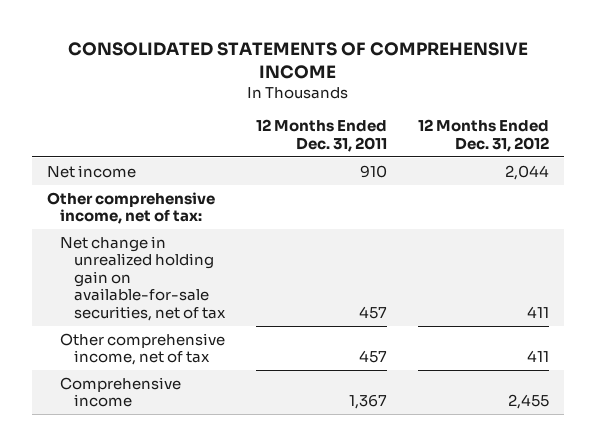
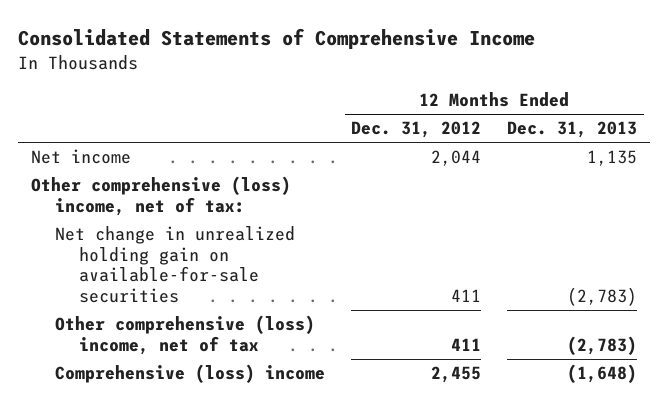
- CONSOLIDATED STATEMENTS OF COMPREHENSIVE INCOME
+ Consolidated Statements of Comprehensive Income
- | 12 Months Ended Dec. 31, 2011 | 12 Months Ended Dec. 31, 2012
+ | 12 Months Ended Dec. 31, 2012 | 12 Months Ended Dec. 31, 2013
- Other comprehensive income, net of tax:
- Net change in unrealized holding gain on available-for-sale securities, net of tax | 457 | 411
- Other comprehensive income, net of tax | 457 | 411
- Comprehensive income | 1,367 | 2,455
+ Other comprehensive (loss) income, net of tax:
+ Net change in unrealized holding gain on available-for-sale securities | 411 | (2,783)
+ Other comprehensive (loss) income, net of tax | 411 | (2,783)
+ Comprehensive (loss) income | 2,455 | (1,648)

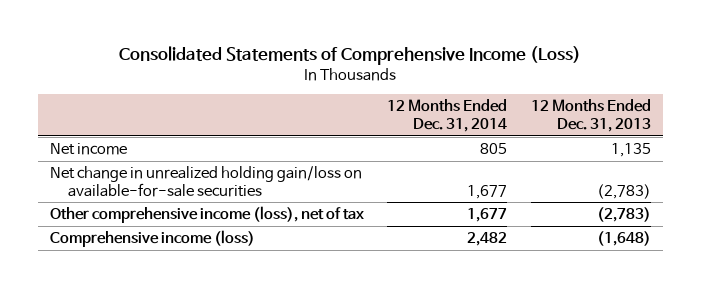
- Consolidated Statements of Comprehensive Income
+ Consolidated Statements of Comprehensive Income (Loss)
- | 12 Months Ended Dec. 31, 2012 | 12 Months Ended Dec. 31, 2013
+ | 12 Months Ended Dec. 31, 2014 | 12 Months Ended Dec. 31, 2013
- Other comprehensive (loss) income, net of tax:
- Net change in unrealized holding gain on available-for-sale securities | 411 | (2,783)
- Other comprehensive (loss) income, net of tax | 411 | (2,783)
- Comprehensive (loss) income | 2,455 | (1,648)
+ Net change in unrealized holding gain/loss on available-for-sale securities | 1,677 | (2,783)
+ Other comprehensive income (loss), net of tax | 1,677 | (2,783)
+ Comprehensive income (loss) | 2,482 | (1,648)

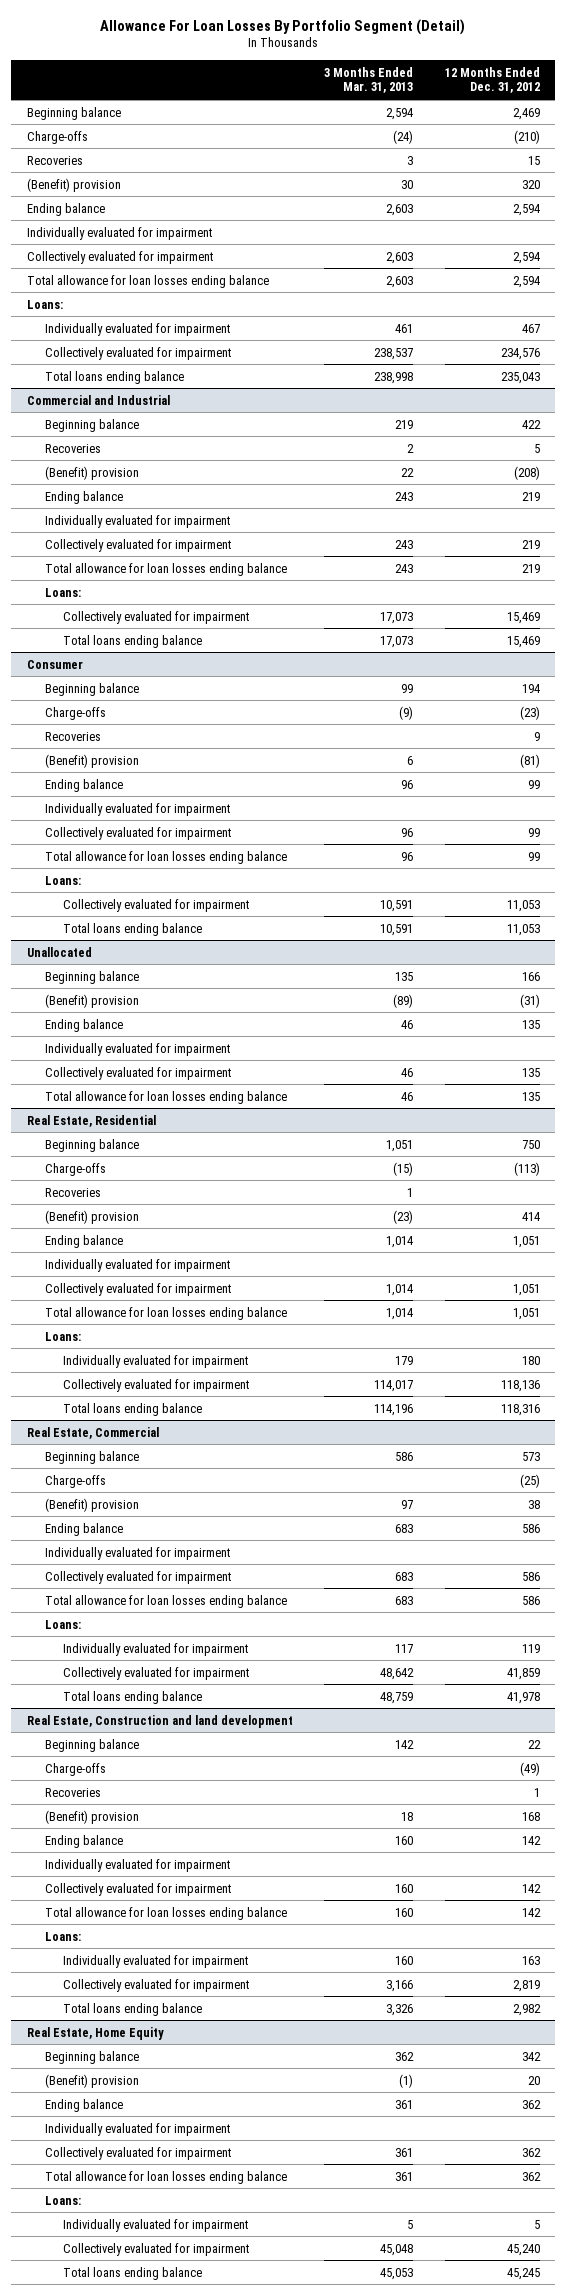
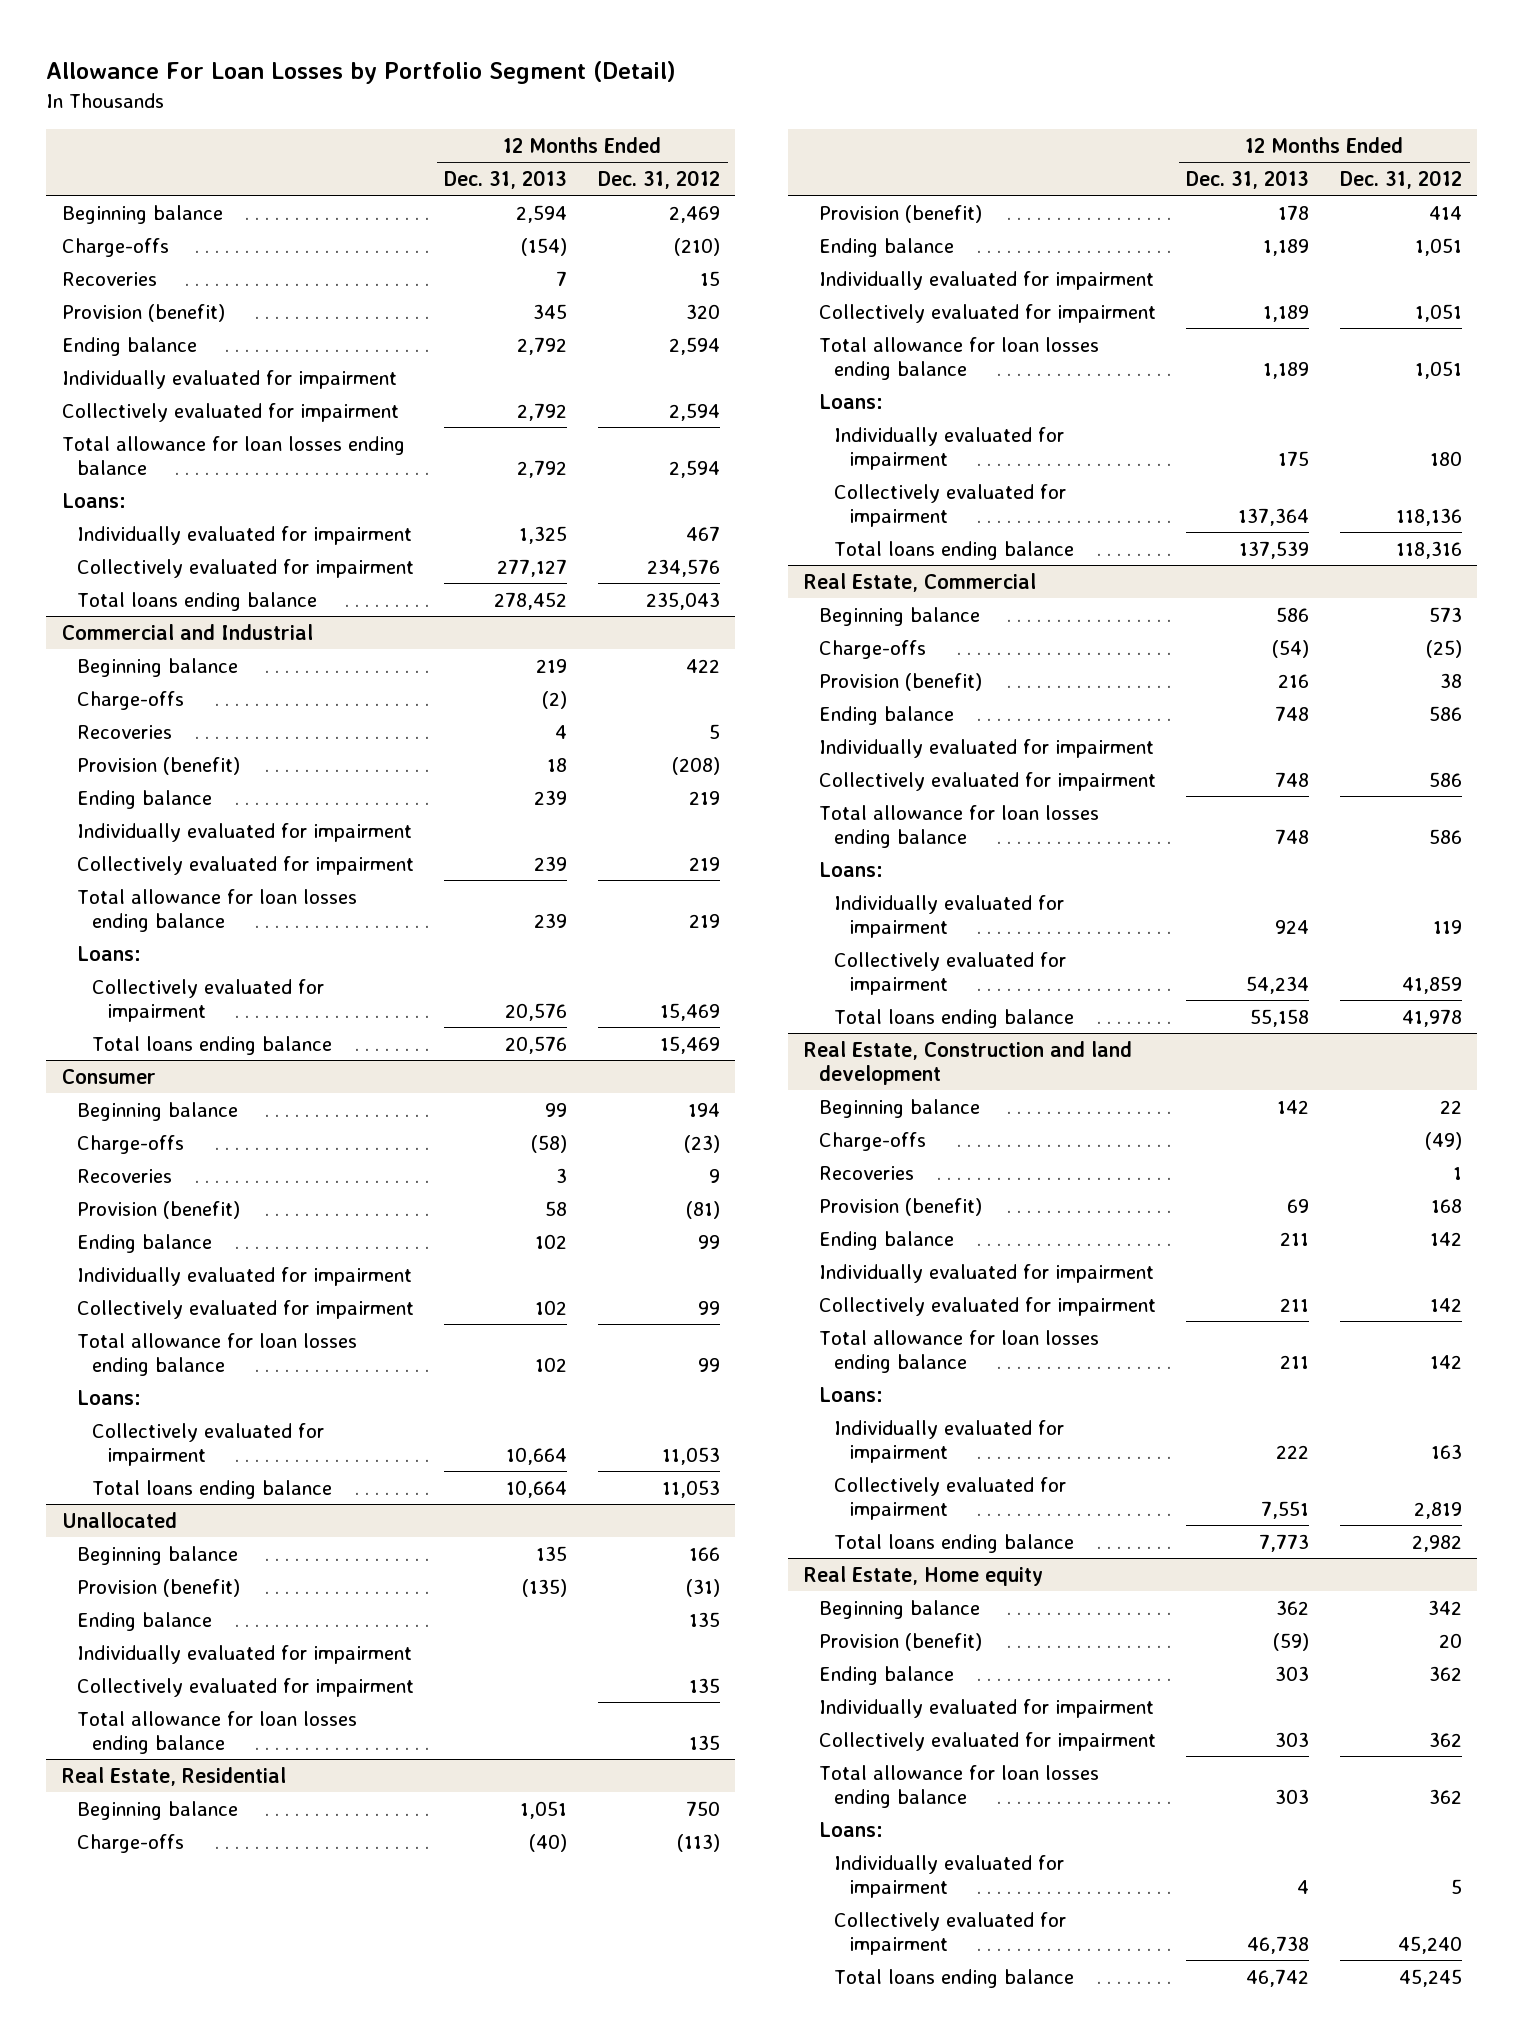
- Allowance For Loan Losses By Portfolio Segment (Detail)
+ Allowance For Loan Losses by Portfolio Segment (Detail)
- | 3 Months Ended Mar. 31, 2013 | 12 Months Ended Dec. 31, 2012
+ | 12 Months Ended Dec. 31, 2013 | 12 Months Ended Dec. 31, 2012
- (Benefit) provision | 30 | 320
+ Provision (benefit) | 345 | 320
@ Commercial and Industrial
+ Charge-offs | (2) |
- (Benefit) provision | 22 | (208)
+ Provision (benefit) | 18 | (208)
@ Consumer
- (Benefit) provision | 6 | (81)
+ Provision (benefit) | 58 | (81)
@ Unallocated
- (Benefit) provision | (89) | (31)
+ Provision (benefit) | (135) | (31)
@ Real Estate, Residential
- Recoveries | 1 |
- (Benefit) provision | (23) | 414
+ Provision (benefit) | 178 | 414
@ Real Estate, Commercial
- (Benefit) provision | 97 | 38
+ Provision (benefit) | 216 | 38
@ Real Estate, Construction and land development
- (Benefit) provision | 18 | 168
+ Provision (benefit) | 69 | 168
- Real Estate, Home Equity
+ Real Estate, Home equity
- (Benefit) provision | (1) | 20
+ Provision (benefit) | (59) | 20

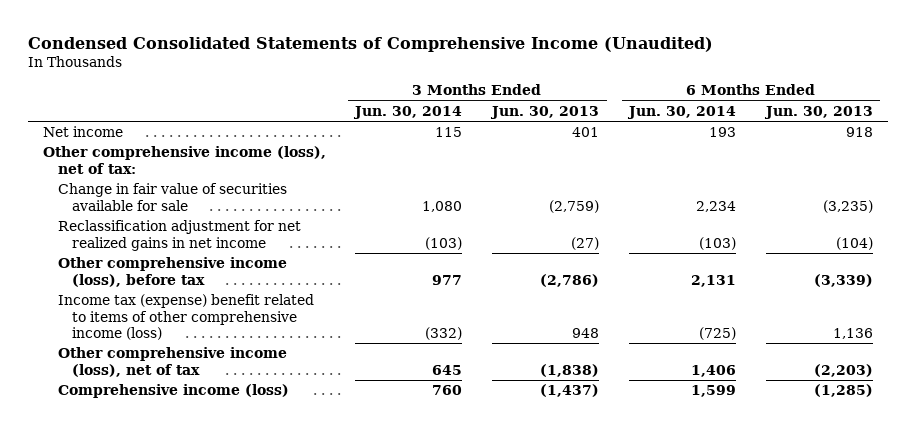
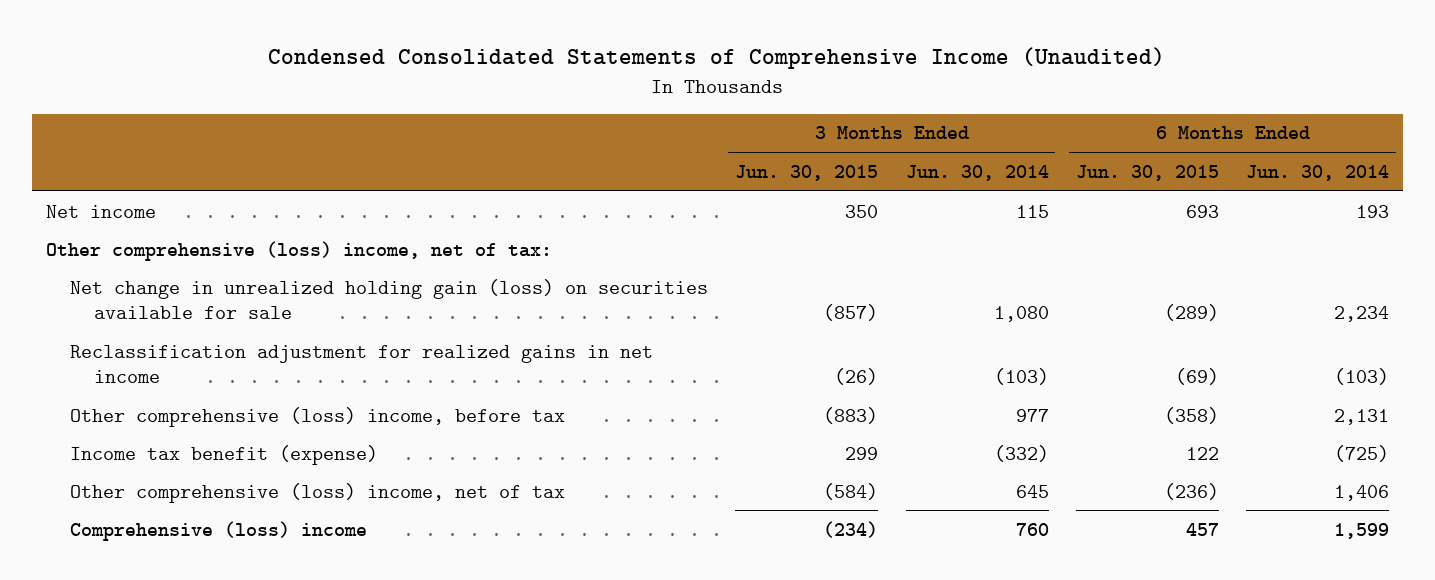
- | 3 Months Ended Jun. 30, 2014 | 3 Months Ended Jun. 30, 2013 | 6 Months Ended Jun. 30, 2014 | 6 Months Ended Jun. 30, 2013
+ | 3 Months Ended Jun. 30, 2015 | 3 Months Ended Jun. 30, 2014 | 6 Months Ended Jun. 30, 2015 | 6 Months Ended Jun. 30, 2014
- Other comprehensive income (loss), net of tax:
- Change in fair value of securities available for sale | 1,080 | (2,759) | 2,234 | (3,235)
- Reclassification adjustment for net realized gains in net income | (103) | (27) | (103) | (104)
- Other comprehensive income (loss), before tax | 977 | (2,786) | 2,131 | (3,339)
- Income tax (expense) benefit related to items of other comprehensive income (loss) | (332) | 948 | (725) | 1,136
- Other comprehensive income (loss), net of tax | 645 | (1,838) | 1,406 | (2,203)
- Comprehensive income (loss) | 760 | (1,437) | 1,599 | (1,285)
+ Other comprehensive (loss) income, net of tax:
+ Net change in unrealized holding gain (loss) on securities available for sale | (857) | 1,080 | (289) | 2,234
+ Reclassification adjustment for realized gains in net income | (26) | (103) | (69) | (103)
+ Other comprehensive (loss) income, before tax | (883) | 977 | (358) | 2,131
+ Income tax benefit (expense) | 299 | (332) | 122 | (725)
+ Other comprehensive (loss) income, net of tax | (584) | 645 | (236) | 1,406
+ Comprehensive (loss) income | (234) | 760 | 457 | 1,599

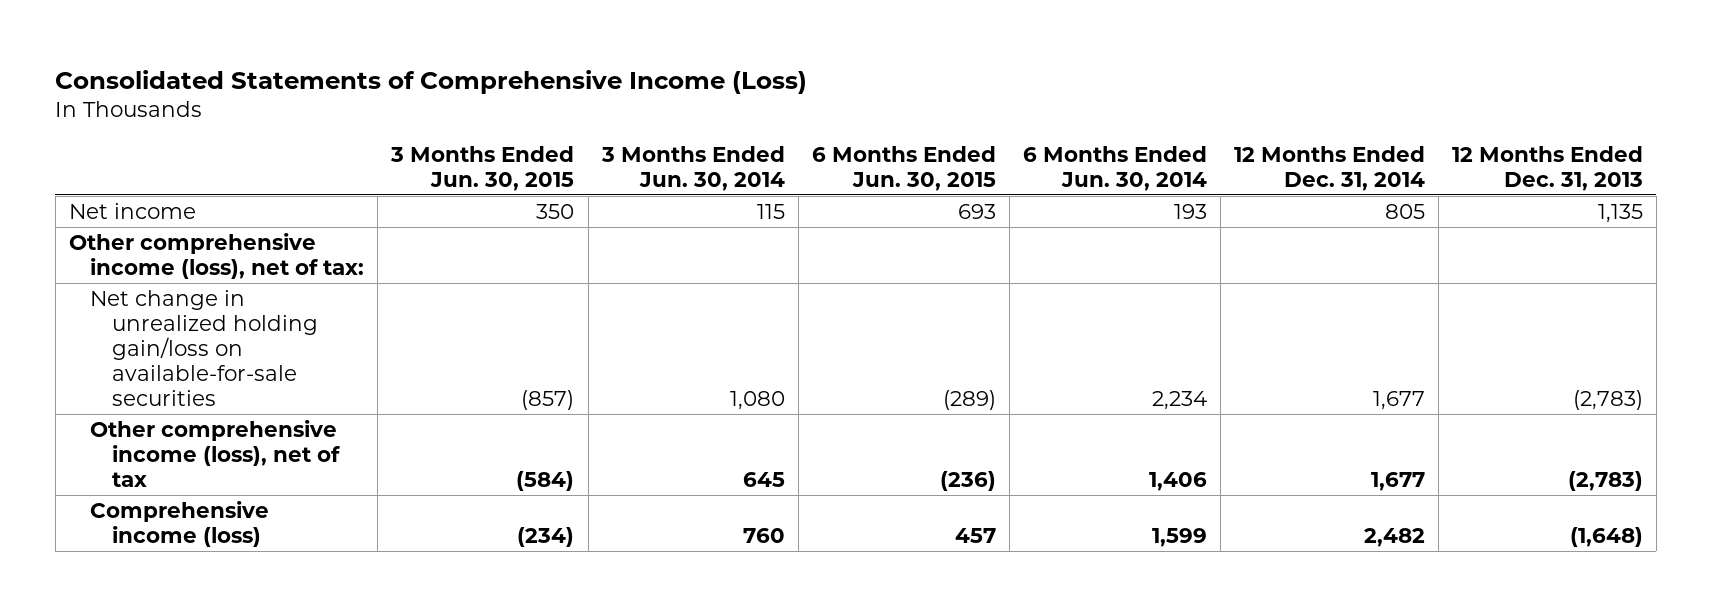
- Condensed Consolidated Statements of Comprehensive Income (Unaudited)
+ Consolidated Statements of Comprehensive Income (Loss)
- | 3 Months Ended Jun. 30, 2015 | 3 Months Ended Jun. 30, 2014 | 6 Months Ended Jun. 30, 2015 | 6 Months Ended Jun. 30, 2014
+ | 3 Months Ended Jun. 30, 2015 | 3 Months Ended Jun. 30, 2014 | 6 Months Ended Jun. 30, 2015 | 6 Months Ended Jun. 30, 2014 | 12 Months Ended Dec. 31, 2014 | 12 Months Ended Dec. 31, 2013
- Other comprehensive (loss) income, net of tax:
- Net change in unrealized holding gain (loss) on securities available for sale | (857) | 1,080 | (289) | 2,234
- Reclassification adjustment for realized gains in net income | (26) | (103) | (69) | (103)
- Other comprehensive (loss) income, before tax | (883) | 977 | (358) | 2,131
- Income tax benefit (expense) | 299 | (332) | 122 | (725)
- Other comprehensive (loss) income, net of tax | (584) | 645 | (236) | 1,406
- Comprehensive (loss) income | (234) | 760 | 457 | 1,599
+ Other comprehensive income (loss), net of tax:
+ Net change in unrealized holding gain/loss on available-for-sale securities | (857) | 1,080 | (289) | 2,234 | 1,677 | (2,783)
+ Other comprehensive income (loss), net of tax | (584) | 645 | (236) | 1,406 | 1,677 | (2,783)
+ Comprehensive income (loss) | (234) | 760 | 457 | 1,599 | 2,482 | (1,648)

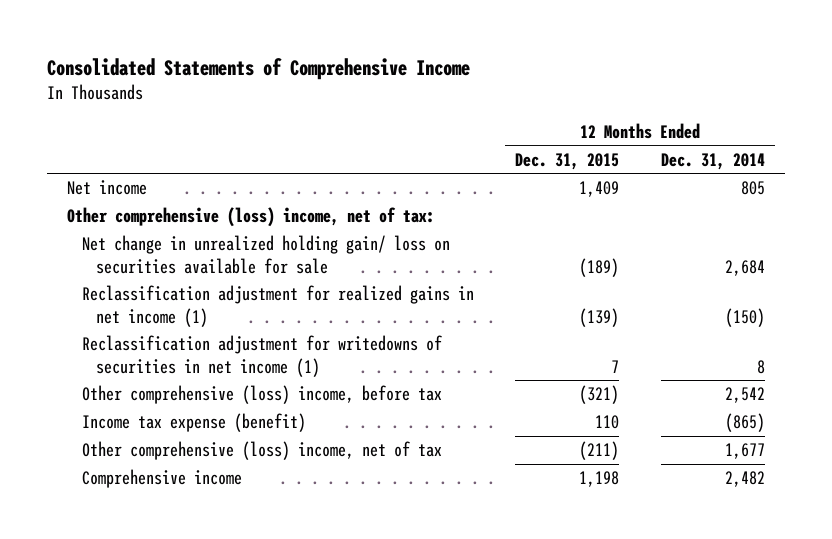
- Consolidated Statements of Comprehensive Income (Loss)
+ Consolidated Statements of Comprehensive Income
- | 3 Months Ended Jun. 30, 2015 | 3 Months Ended Jun. 30, 2014 | 6 Months Ended Jun. 30, 2015 | 6 Months Ended Jun. 30, 2014 | 12 Months Ended Dec. 31, 2014 | 12 Months Ended Dec. 31, 2013
+ | 12 Months Ended Dec. 31, 2015 | 12 Months Ended Dec. 31, 2014
- Other comprehensive income (loss), net of tax:
- Net change in unrealized holding gain/loss on available-for-sale securities | (857) | 1,080 | (289) | 2,234 | 1,677 | (2,783)
- Other comprehensive income (loss), net of tax | (584) | 645 | (236) | 1,406 | 1,677 | (2,783)
- Comprehensive income (loss) | (234) | 760 | 457 | 1,599 | 2,482 | (1,648)
+ Other comprehensive (loss) income, net of tax:
+ Net change in unrealized holding gain/ loss on securities available for sale | (189) | 2,684
+ Reclassification adjustment for realized gains in net income (1) | (139) | (150)
+ Reclassification adjustment for writedowns of securities in net income (1) | 7 | 8
+ Other comprehensive (loss) income, before tax | (321) | 2,542
+ Income tax expense (benefit) | 110 | (865)
+ Other comprehensive (loss) income, net of tax | (211) | 1,677
+ Comprehensive income | 1,198 | 2,482

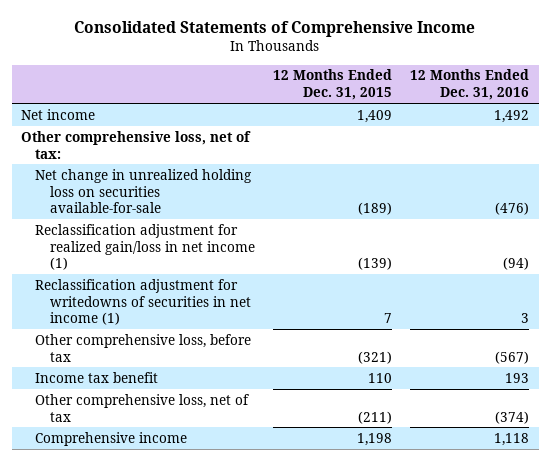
- | 12 Months Ended Dec. 31, 2015 | 12 Months Ended Dec. 31, 2014
+ | 12 Months Ended Dec. 31, 2015 | 12 Months Ended Dec. 31, 2016
- Other comprehensive (loss) income, net of tax:
- Net change in unrealized holding gain/ loss on securities available for sale | (189) | 2,684
- Reclassification adjustment for realized gains in net income (1) | (139) | (150)
+ Other comprehensive loss, net of tax:
+ Net change in unrealized holding loss on securities available-for-sale | (189) | (476)
+ Reclassification adjustment for realized gain/loss in net income (1) | (139) | (94)
- Other comprehensive (loss) income, before tax | (321) | 2,542
- Income tax expense (benefit) | 110 | (865)
- Other comprehensive (loss) income, net of tax | (211) | 1,677
+ Other comprehensive loss, before tax | (321) | (567)
+ Income tax benefit | 110 | 193
+ Other comprehensive loss, net of tax | (211) | (374)

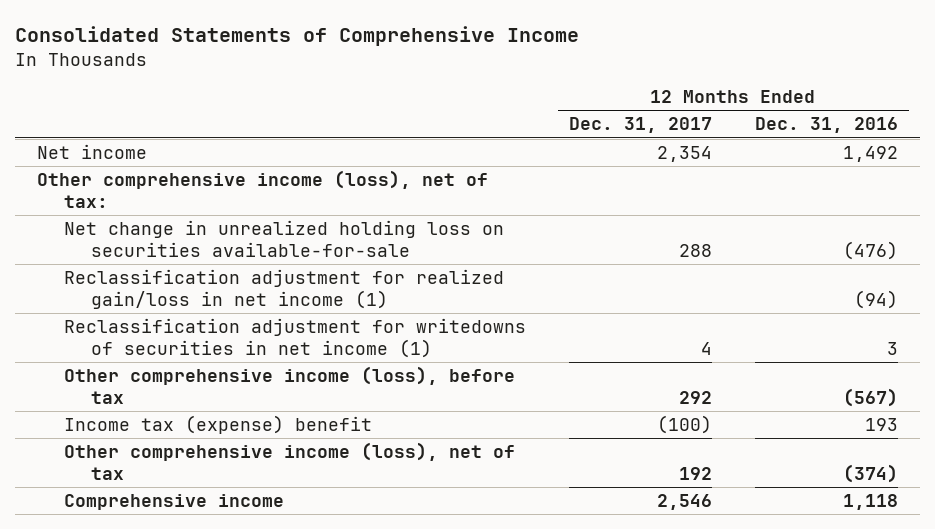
- | 12 Months Ended Dec. 31, 2015 | 12 Months Ended Dec. 31, 2016
+ | 12 Months Ended Dec. 31, 2017 | 12 Months Ended Dec. 31, 2016
- Other comprehensive loss, net of tax:
+ Other comprehensive income (loss), net of tax:
- Other comprehensive loss, before tax | (321) | (567)
- Income tax benefit | 110 | 193
- Other comprehensive loss, net of tax | (211) | (374)
+ Other comprehensive income (loss), before tax | 292 | (567)
+ Income tax (expense) benefit | (100) | 193
+ Other comprehensive income (loss), net of tax | 192 | (374)

